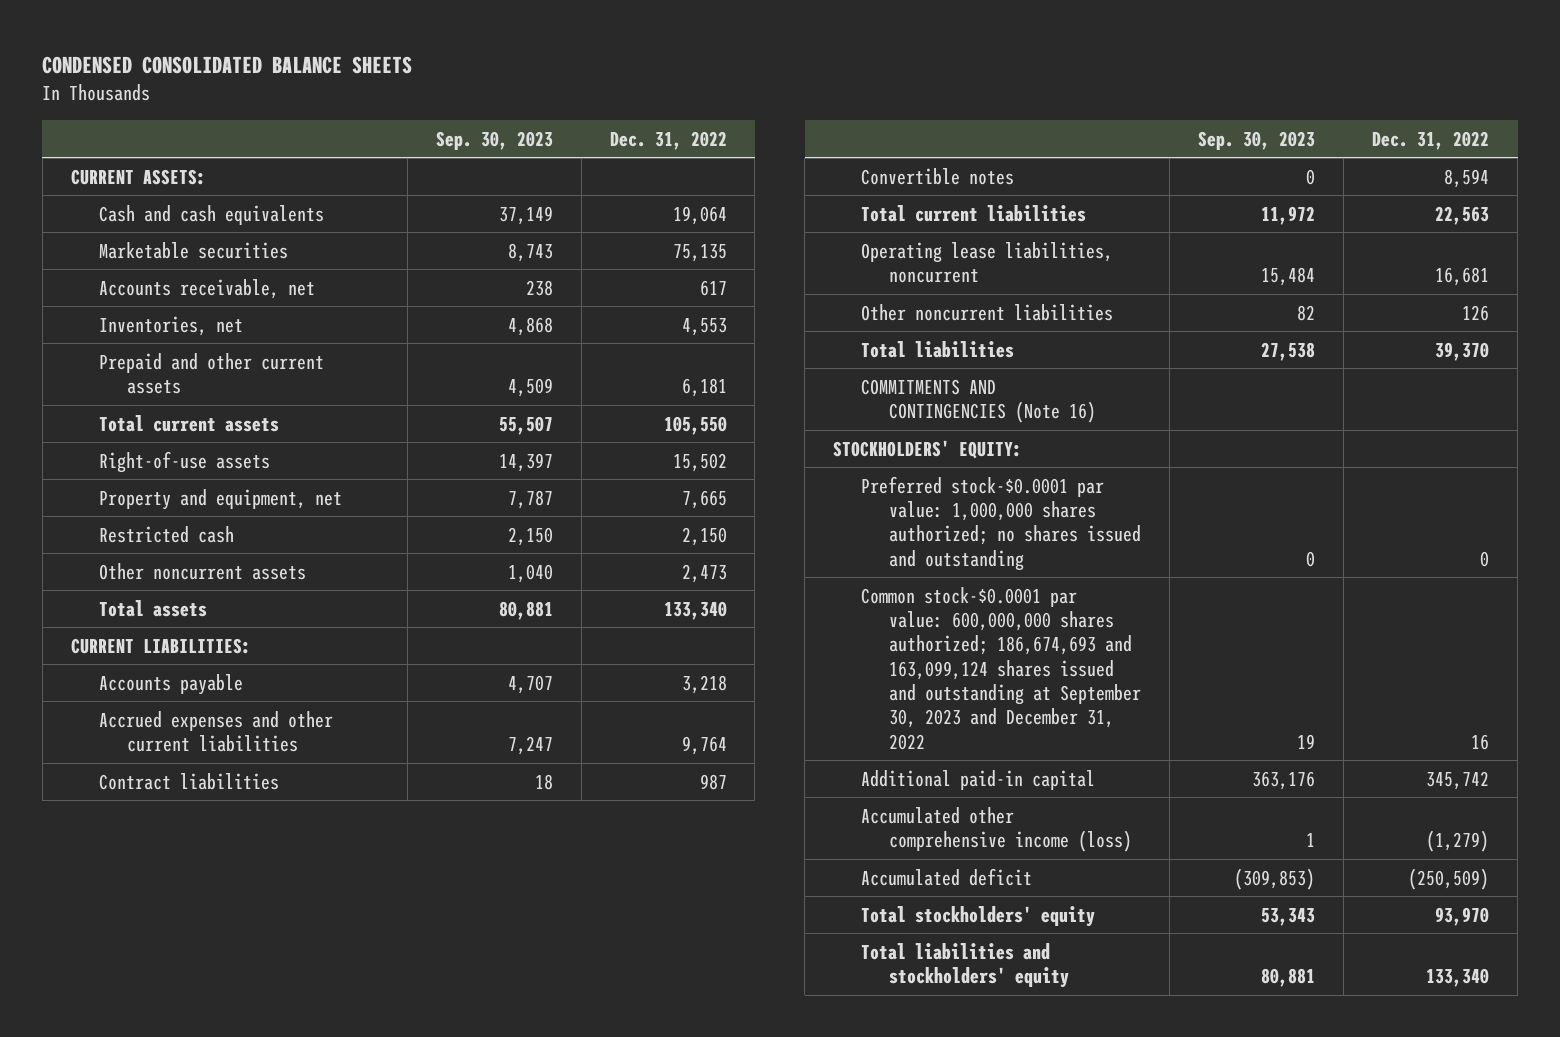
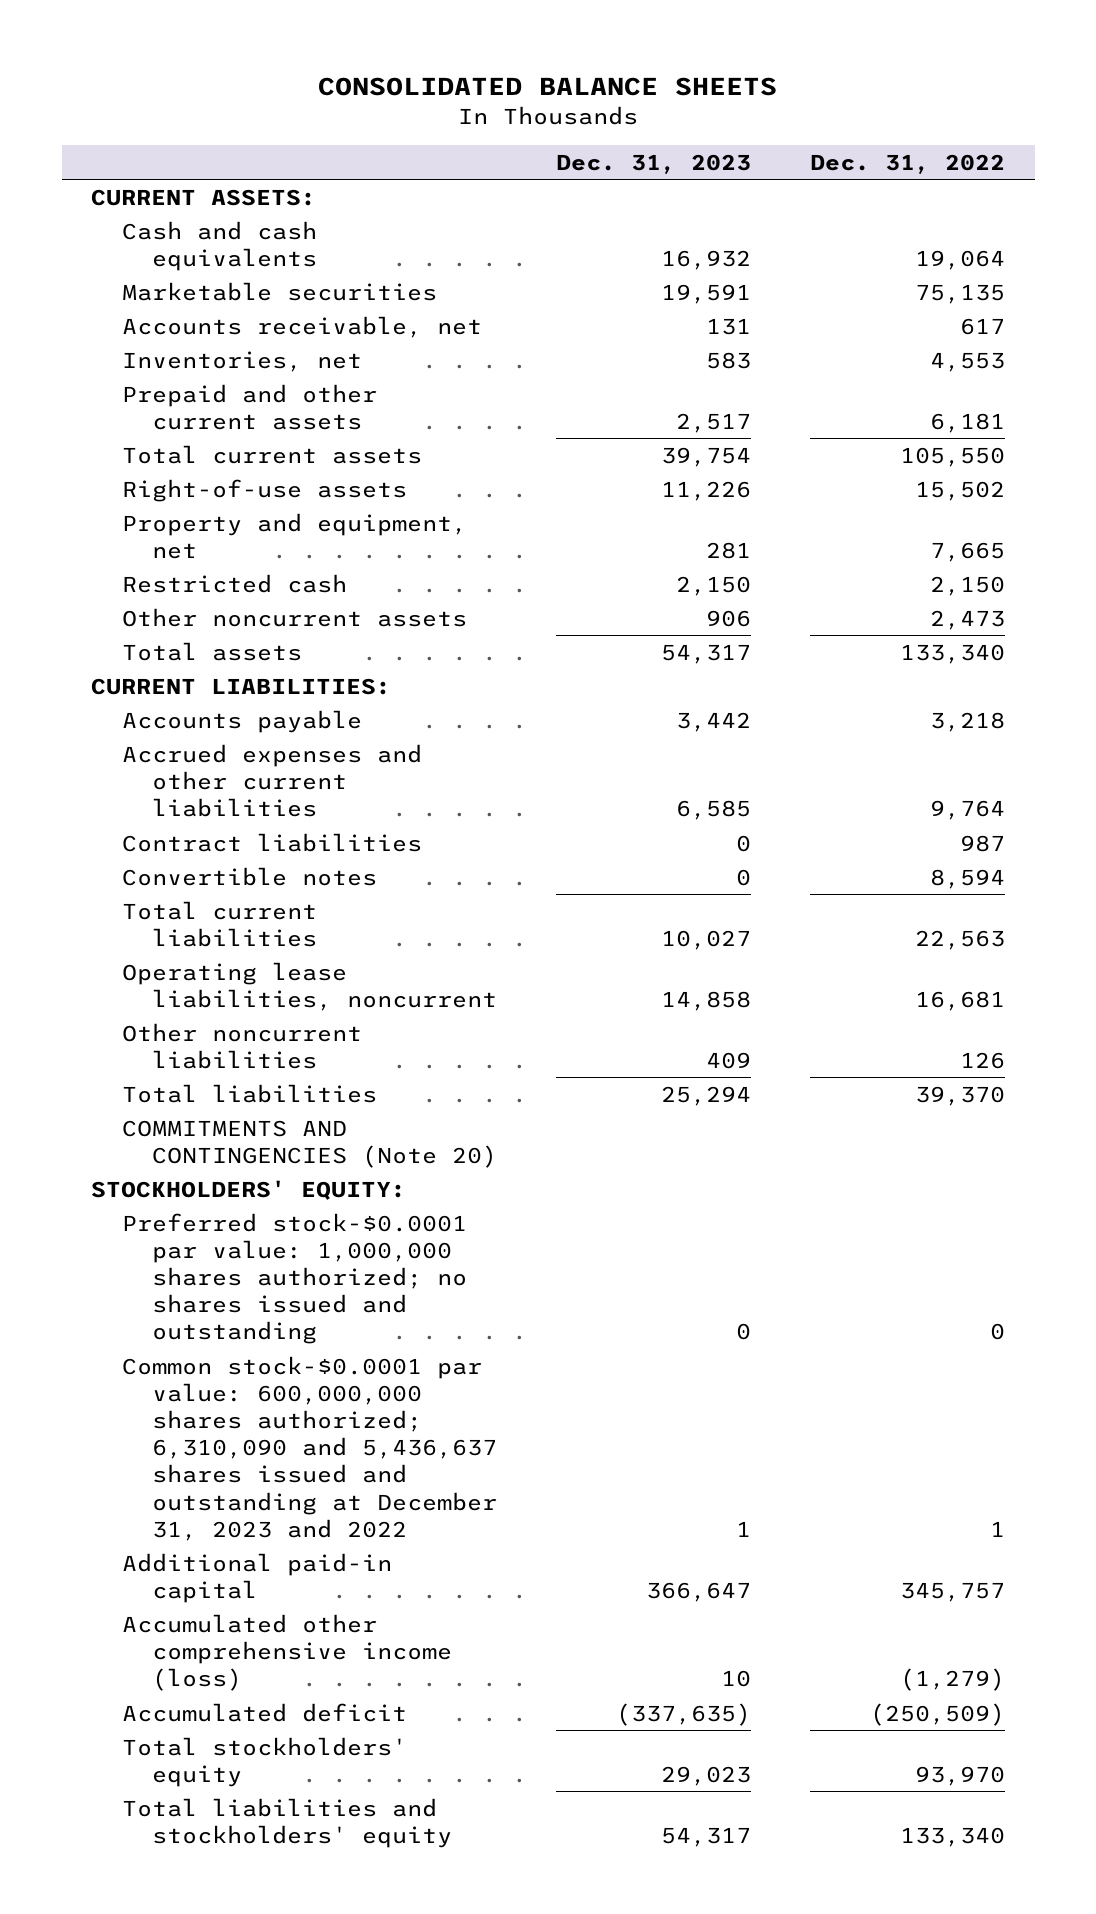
- CONDENSED CONSOLIDATED BALANCE SHEETS
+ CONSOLIDATED BALANCE SHEETS
- | Sep. 30, 2023 | Dec. 31, 2022
+ | Dec. 31, 2023 | Dec. 31, 2022
- COMMITMENTS AND CONTINGENCIES (Note 16)
+ COMMITMENTS AND CONTINGENCIES (Note 20)
- Common stock-$0.0001 par value: 600,000,000 shares authorized; 186,674,693 and 163,099,124 shares issued and outstanding at September 30, 2023 and December 31, 2022 | 19 | 16
- Additional paid-in capital | 363,176 | 345,742
+ Common stock-$0.0001 par value: 600,000,000 shares authorized; 6,310,090 and 5,436,637 shares issued and outstanding at December 31, 2023 and 2022 | 1 | 1
+ Additional paid-in capital | 366,647 | 345,757

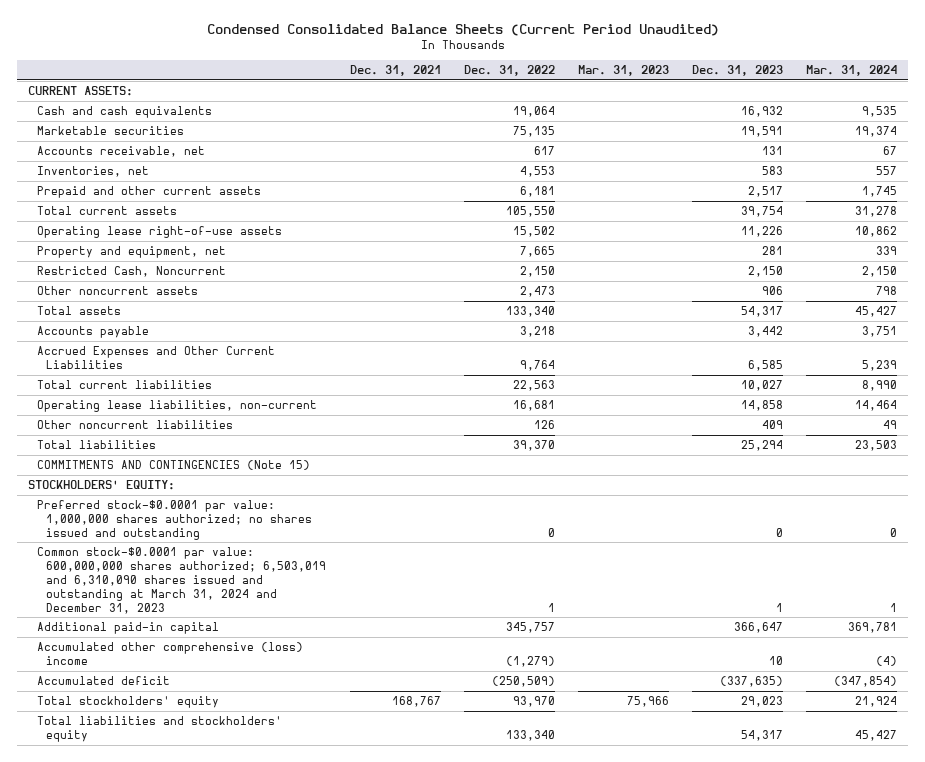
- CONSOLIDATED BALANCE SHEETS
+ Condensed Consolidated Balance Sheets (Current Period Unaudited)
- | Dec. 31, 2023 | Dec. 31, 2022
+ | Dec. 31, 2021 | Dec. 31, 2022 | Mar. 31, 2023 | Dec. 31, 2023 | Mar. 31, 2024
- Right-of-use assets | 11,226 | 15,502
+ Operating lease right-of-use assets | | 15,502 | | 11,226 | 10,862
- Restricted cash | 2,150 | 2,150
+ Restricted Cash, Noncurrent | | 2,150 | | 2,150 | 2,150
- CURRENT LIABILITIES:
- Accrued expenses and other current liabilities | 6,585 | 9,764
- Contract liabilities | 0 | 987
- Convertible notes | 0 | 8,594
+ Accrued Expenses and Other Current Liabilities | | 9,764 | | 6,585 | 5,239
- Operating lease liabilities, noncurrent | 14,858 | 16,681
+ Operating lease liabilities, non-current | | 16,681 | | 14,858 | 14,464
- COMMITMENTS AND CONTINGENCIES (Note 20)
+ COMMITMENTS AND CONTINGENCIES (Note 15)
- Common stock-$0.0001 par value: 600,000,000 shares authorized; 6,310,090 and 5,436,637 shares issued and outstanding at December 31, 2023 and 2022 | 1 | 1
+ Common stock-$0.0001 par value: 600,000,000 shares authorized; 6,503,019 and 6,310,090 shares issued and outstanding at March 31, 2024 and December 31, 2023 | | 1 | | 1 | 1
- Accumulated other comprehensive income (loss) | 10 | (1,279)
+ Accumulated other comprehensive (loss) income | | (1,279) | | 10 | (4)

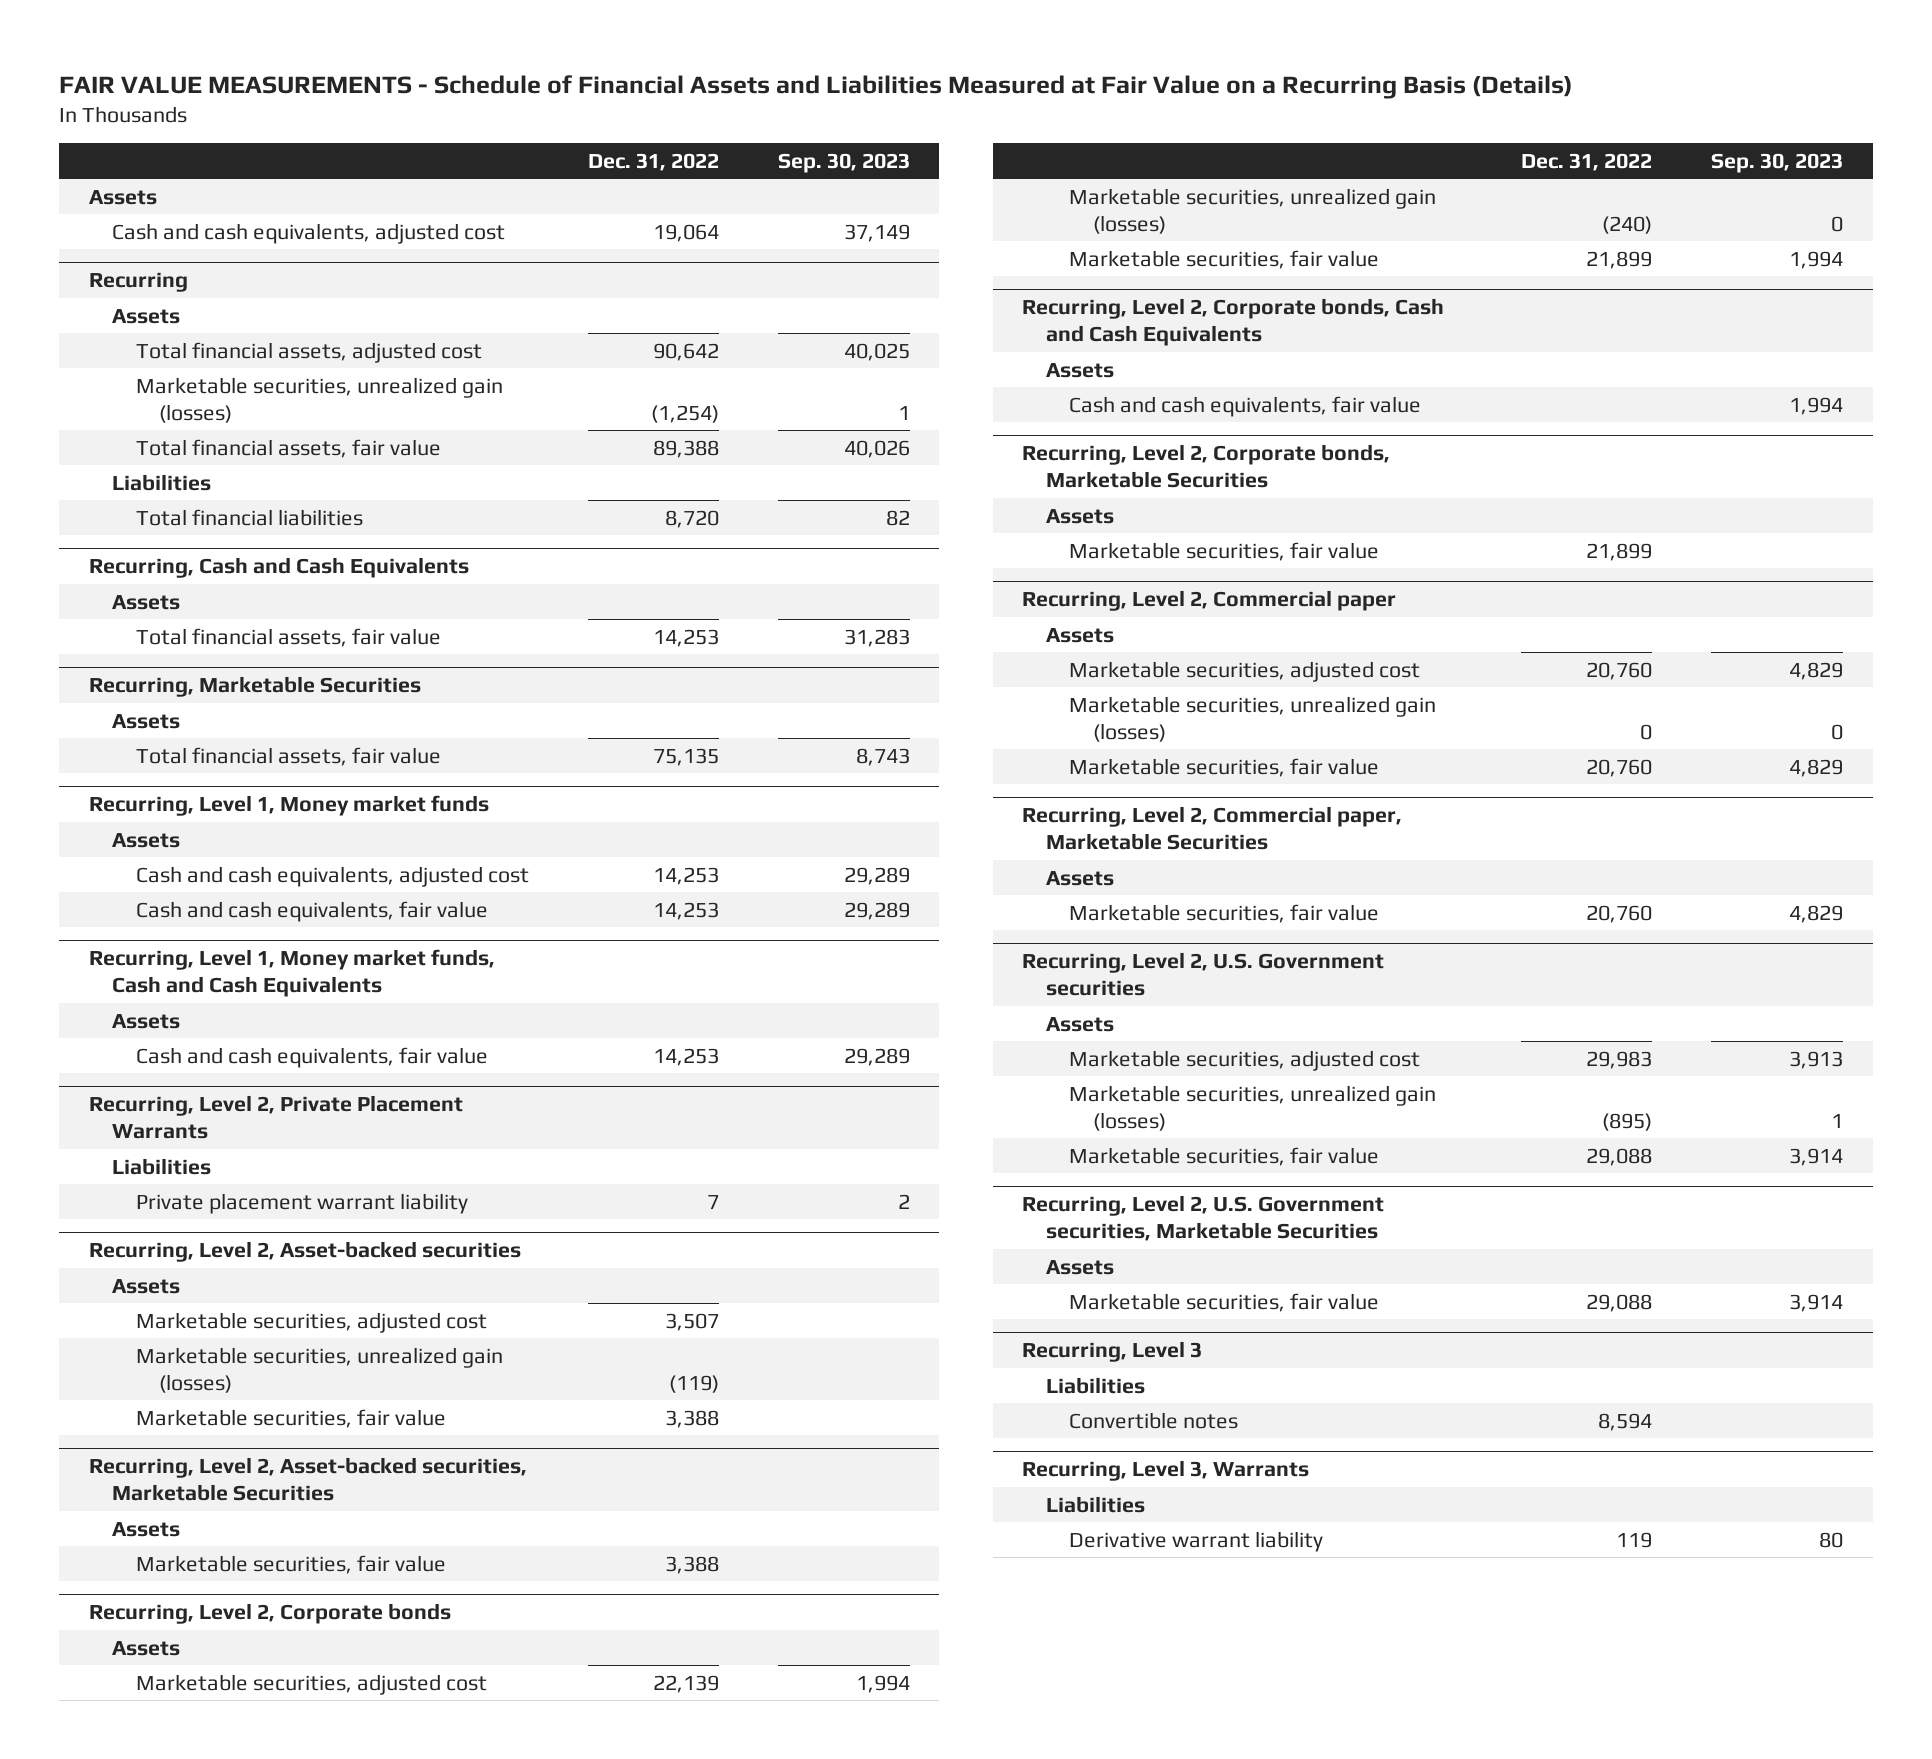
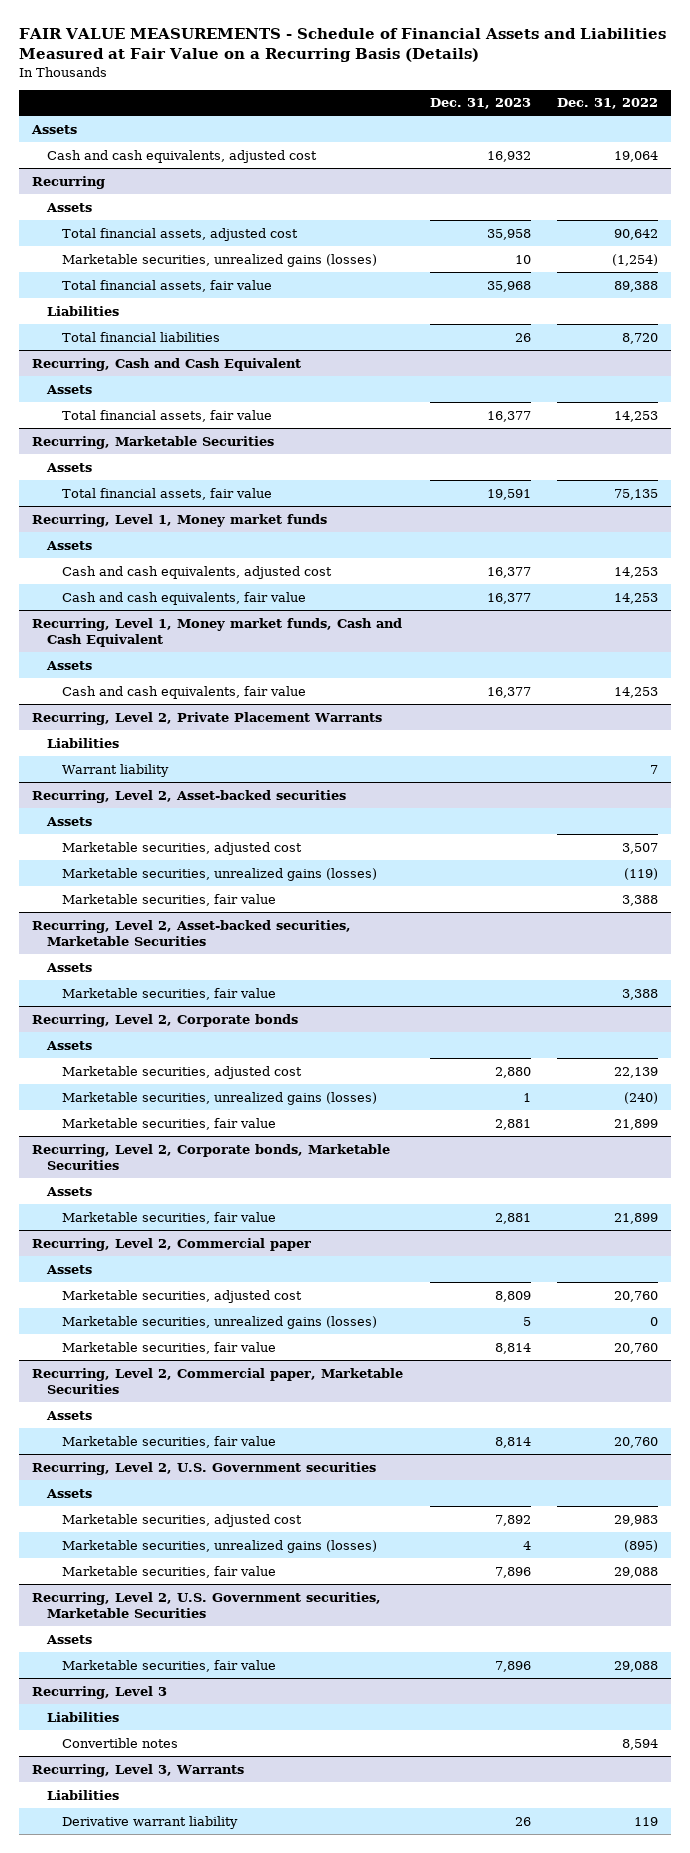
- | Dec. 31, 2022 | Sep. 30, 2023
+ | Dec. 31, 2023 | Dec. 31, 2022
@ Recurring
- Marketable securities, unrealized gain (losses) | (1,254) | 1
+ Marketable securities, unrealized gains (losses) | 10 | (1,254)
- Recurring, Cash and Cash Equivalents
+ Recurring, Cash and Cash Equivalent
- Recurring, Level 1, Money market funds, Cash and Cash Equivalents
+ Recurring, Level 1, Money market funds, Cash and Cash Equivalent
@ Recurring, Level 2, Private Placement Warrants
- Private placement warrant liability | 7 | 2
+ Warrant liability | | 7
@ Recurring, Level 2, Asset-backed securities
- Marketable securities, unrealized gain (losses) | (119) |
+ Marketable securities, unrealized gains (losses) | | (119)
@ Recurring, Level 2, Corporate bonds
- Marketable securities, unrealized gain (losses) | (240) | 0
+ Marketable securities, unrealized gains (losses) | 1 | (240)
- Recurring, Level 2, Corporate bonds, Cash and Cash Equivalents
- Assets
- Cash and cash equivalents, fair value | | 1,994
@ Recurring, Level 2, Commercial paper
- Marketable securities, unrealized gain (losses) | 0 | 0
+ Marketable securities, unrealized gains (losses) | 5 | 0
@ Recurring, Level 2, U.S. Government securities
- Marketable securities, unrealized gain (losses) | (895) | 1
+ Marketable securities, unrealized gains (losses) | 4 | (895)

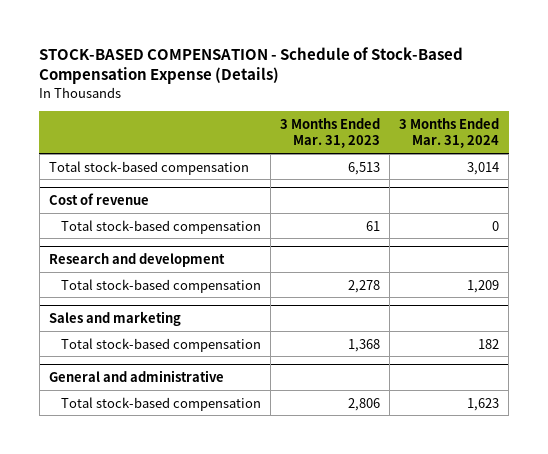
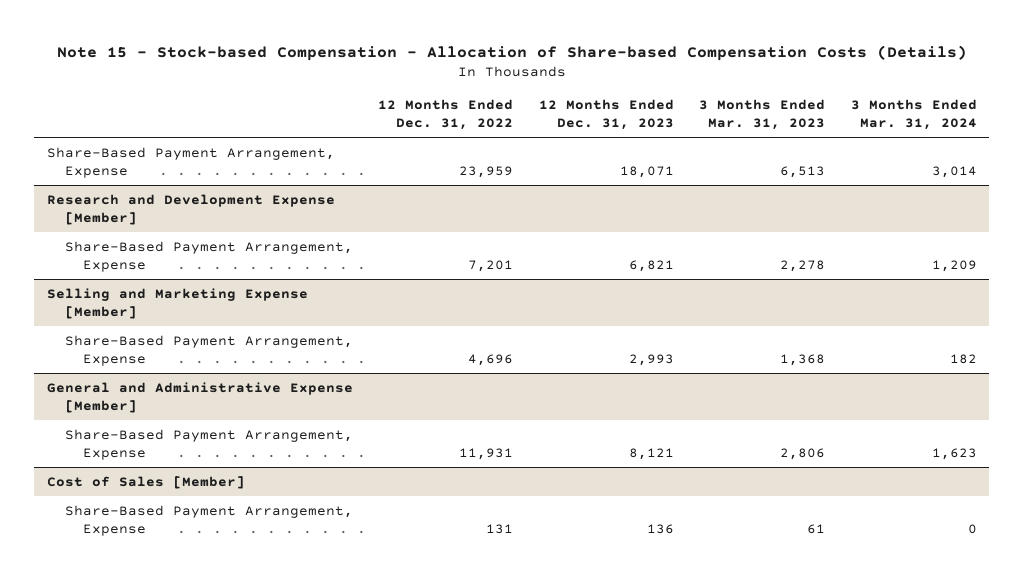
- STOCK-BASED COMPENSATION - Schedule of Stock-Based Compensation Expense (Details)
+ Note 15 - Stock-based Compensation - Allocation of Share-based Compensation Costs (Details)
- | 3 Months Ended Mar. 31, 2023 | 3 Months Ended Mar. 31, 2024
+ | 12 Months Ended Dec. 31, 2022 | 12 Months Ended Dec. 31, 2023 | 3 Months Ended Mar. 31, 2023 | 3 Months Ended Mar. 31, 2024
- Total stock-based compensation | 6,513 | 3,014
- Cost of revenue
- Total stock-based compensation | 61 | 0
- Research and development
- Total stock-based compensation | 2,278 | 1,209
- Sales and marketing
- Total stock-based compensation | 1,368 | 182
- General and administrative
- Total stock-based compensation | 2,806 | 1,623
+ Share-Based Payment Arrangement, Expense | 23,959 | 18,071 | 6,513 | 3,014
+ Research and Development Expense [Member]
+ Share-Based Payment Arrangement, Expense | 7,201 | 6,821 | 2,278 | 1,209
+ Selling and Marketing Expense [Member]
+ Share-Based Payment Arrangement, Expense | 4,696 | 2,993 | 1,368 | 182
+ General and Administrative Expense [Member]
+ Share-Based Payment Arrangement, Expense | 11,931 | 8,121 | 2,806 | 1,623
+ Cost of Sales [Member]
+ Share-Based Payment Arrangement, Expense | 131 | 136 | 61 | 0

